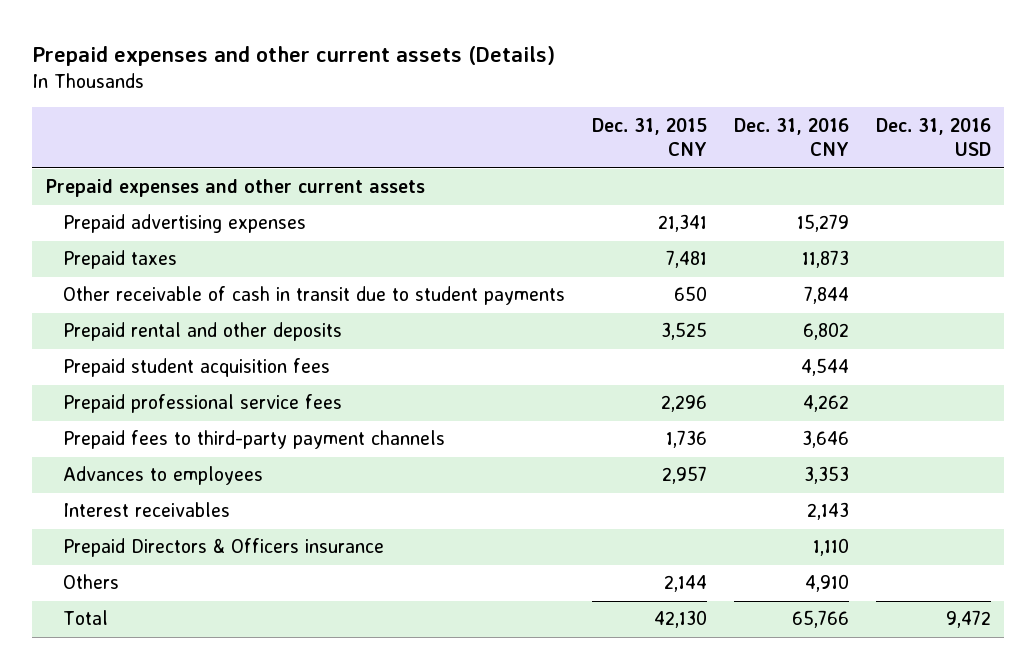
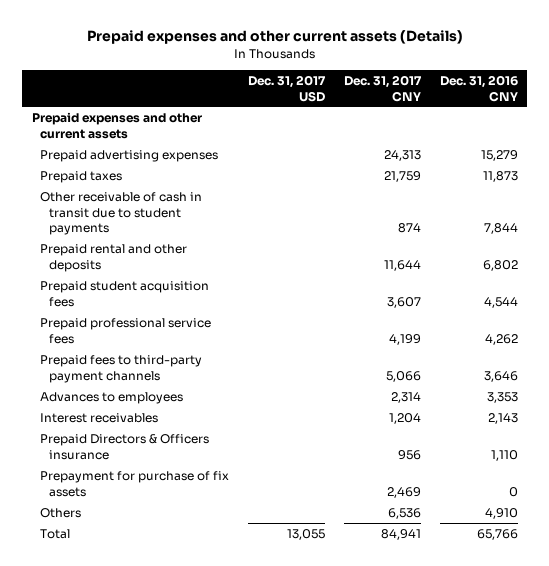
- | Dec. 31, 2015 CNY | Dec. 31, 2016 CNY | Dec. 31, 2016 USD
+ | Dec. 31, 2017 USD | Dec. 31, 2017 CNY | Dec. 31, 2016 CNY
+ Prepayment for purchase of fix assets | | 2,469 | 0

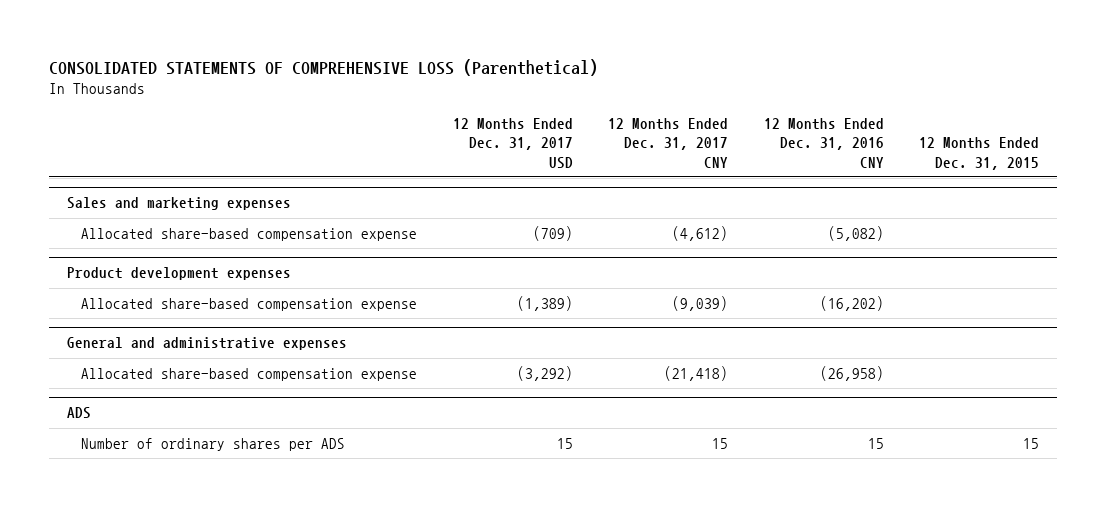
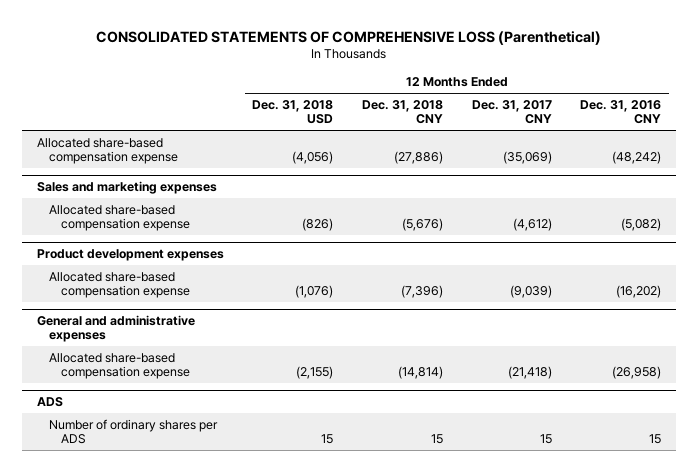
- | 12 Months Ended Dec. 31, 2017 USD | 12 Months Ended Dec. 31, 2017 CNY | 12 Months Ended Dec. 31, 2016 CNY | 12 Months Ended Dec. 31, 2015
+ | 12 Months Ended Dec. 31, 2018 USD | 12 Months Ended Dec. 31, 2018 CNY | 12 Months Ended Dec. 31, 2017 CNY | 12 Months Ended Dec. 31, 2016 CNY
+ Allocated share-based compensation expense | (4,056) | (27,886) | (35,069) | (48,242)

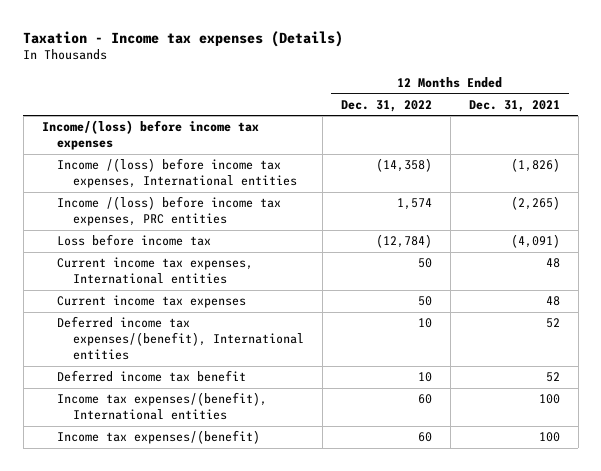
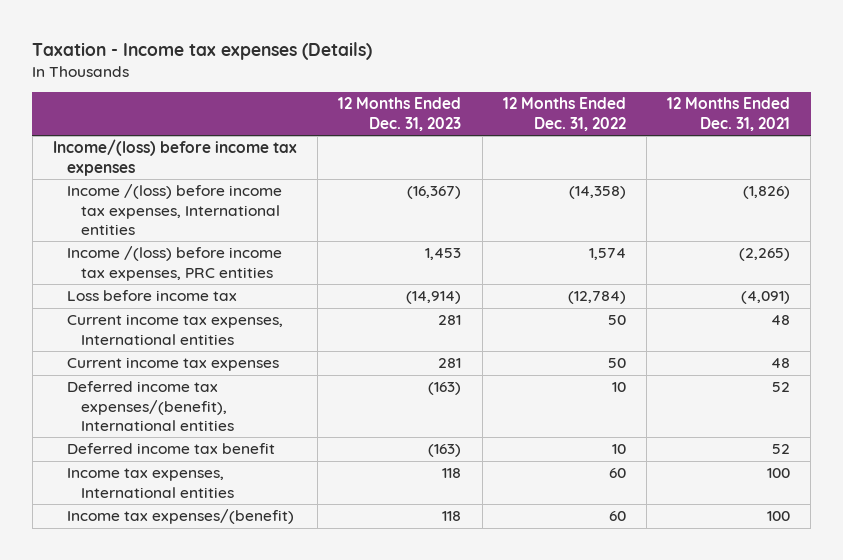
- | 12 Months Ended Dec. 31, 2022 | 12 Months Ended Dec. 31, 2021
+ | 12 Months Ended Dec. 31, 2023 | 12 Months Ended Dec. 31, 2022 | 12 Months Ended Dec. 31, 2021
- Income tax expenses/(benefit), International entities | 60 | 100
+ Income tax expenses, International entities | 118 | 60 | 100

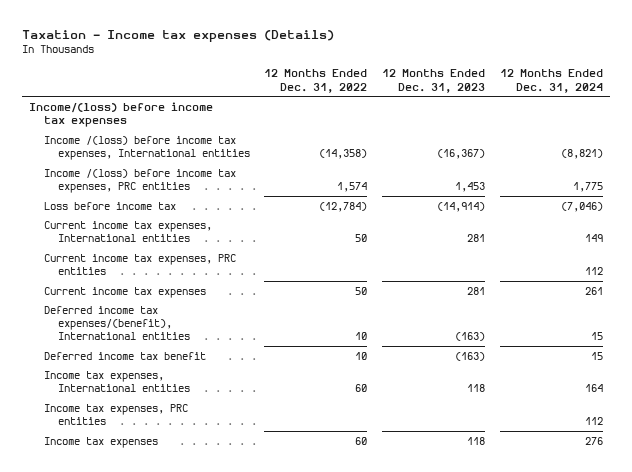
- | 12 Months Ended Dec. 31, 2023 | 12 Months Ended Dec. 31, 2022 | 12 Months Ended Dec. 31, 2021
+ | 12 Months Ended Dec. 31, 2022 | 12 Months Ended Dec. 31, 2023 | 12 Months Ended Dec. 31, 2024
+ Current income tax expenses, PRC entities | | | 112
- Income tax expenses/(benefit) | 118 | 60 | 100
+ Income tax expenses, PRC entities | | | 112
+ Income tax expenses | 60 | 118 | 276

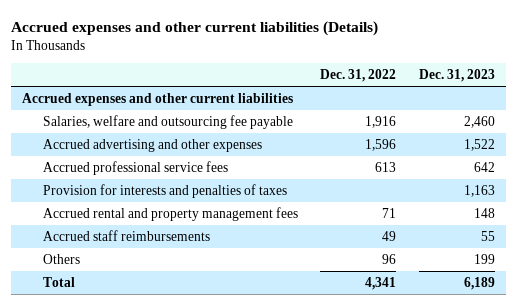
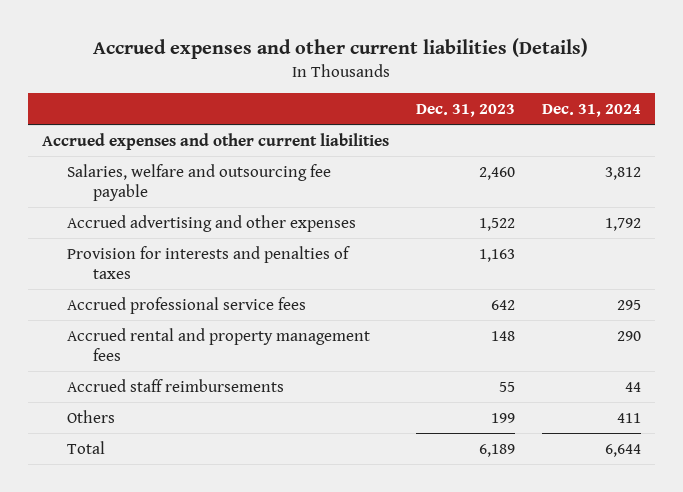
- | Dec. 31, 2022 | Dec. 31, 2023
+ | Dec. 31, 2023 | Dec. 31, 2024
moved down: Accrued professional service fees | 642 | 295

